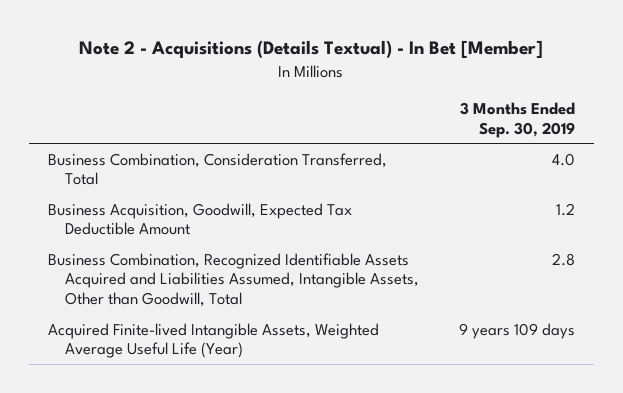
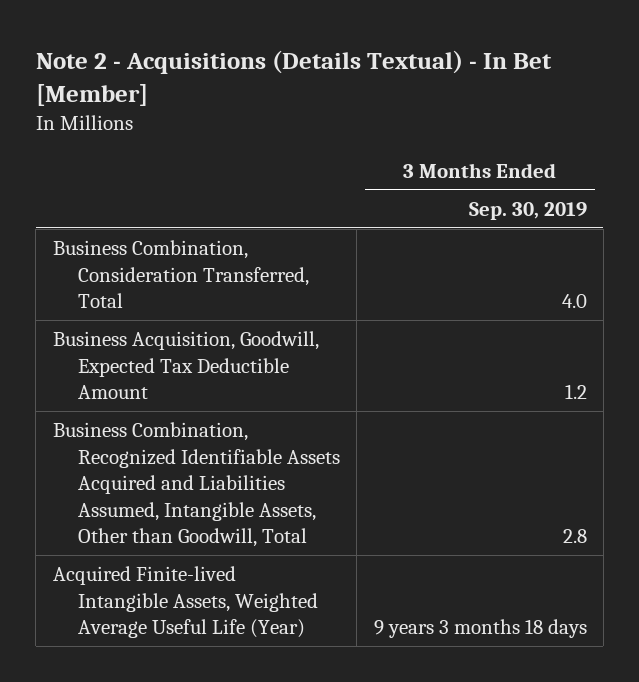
- Acquired Finite-lived Intangible Assets, Weighted Average Useful Life (Year) | 9 years 109 days
+ Acquired Finite-lived Intangible Assets, Weighted Average Useful Life (Year) | 9 years 3 months 18 days

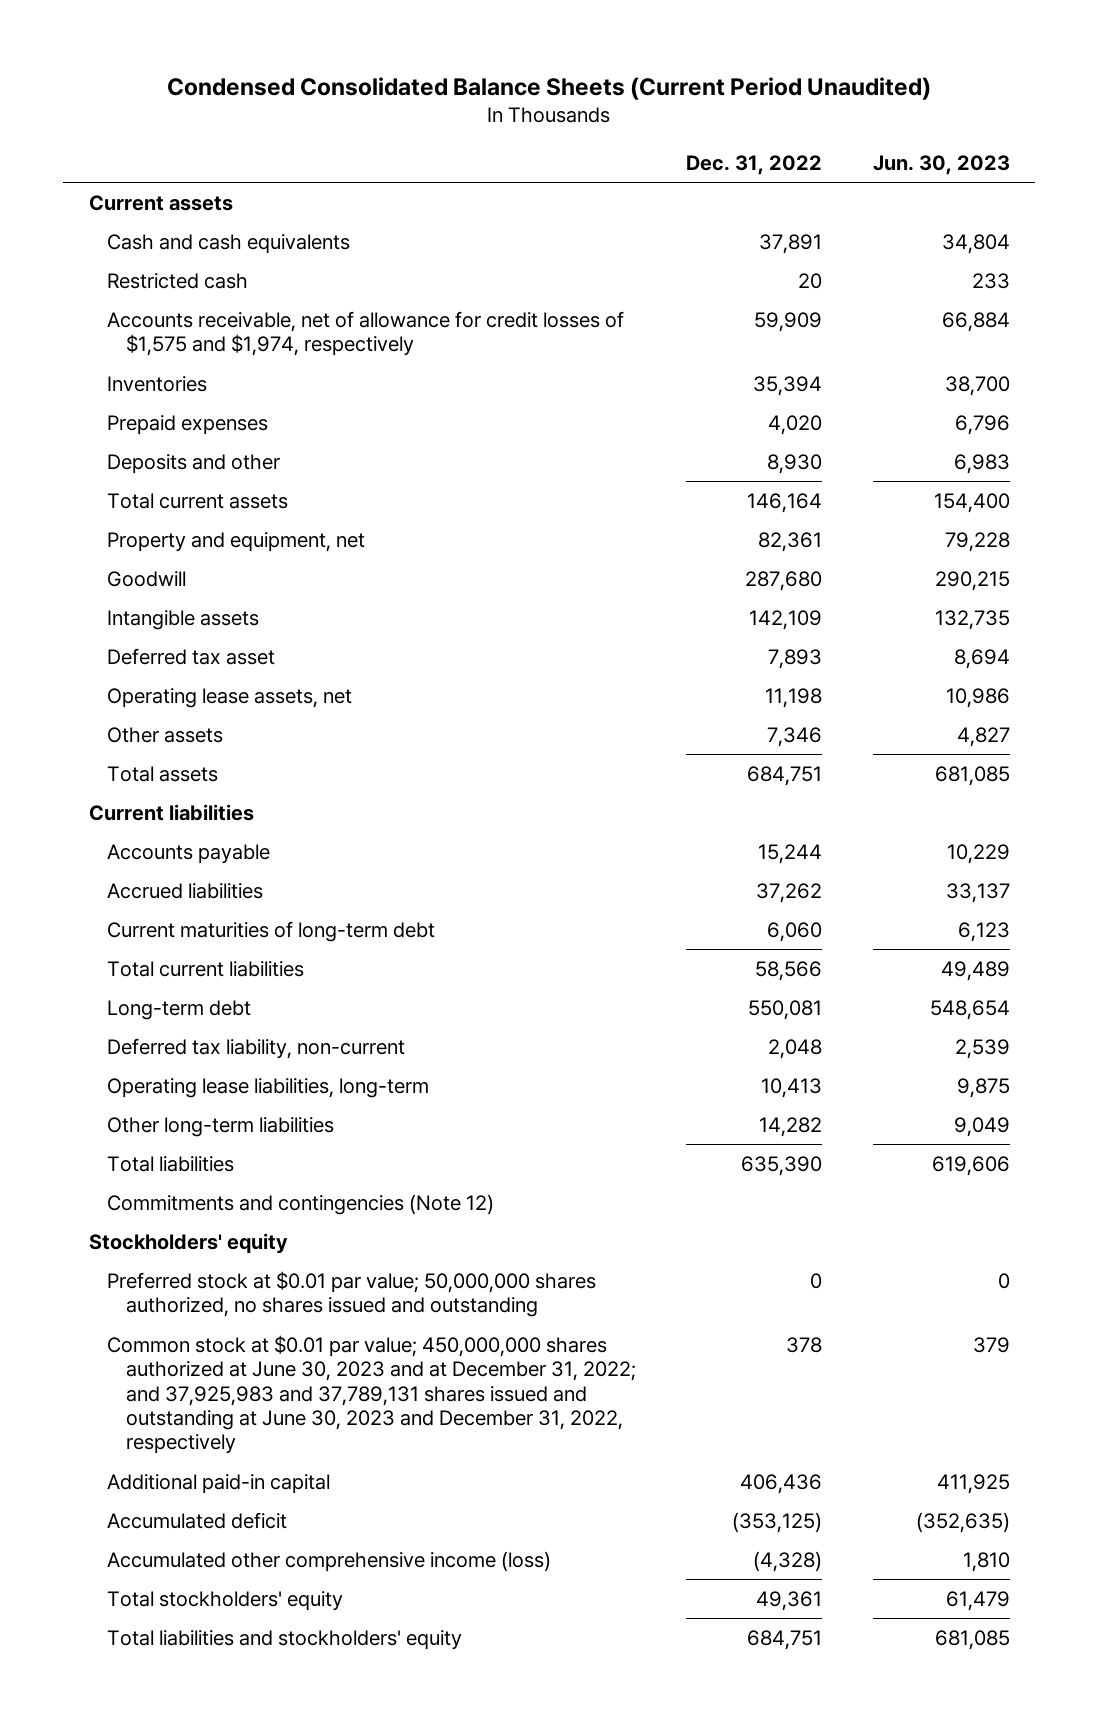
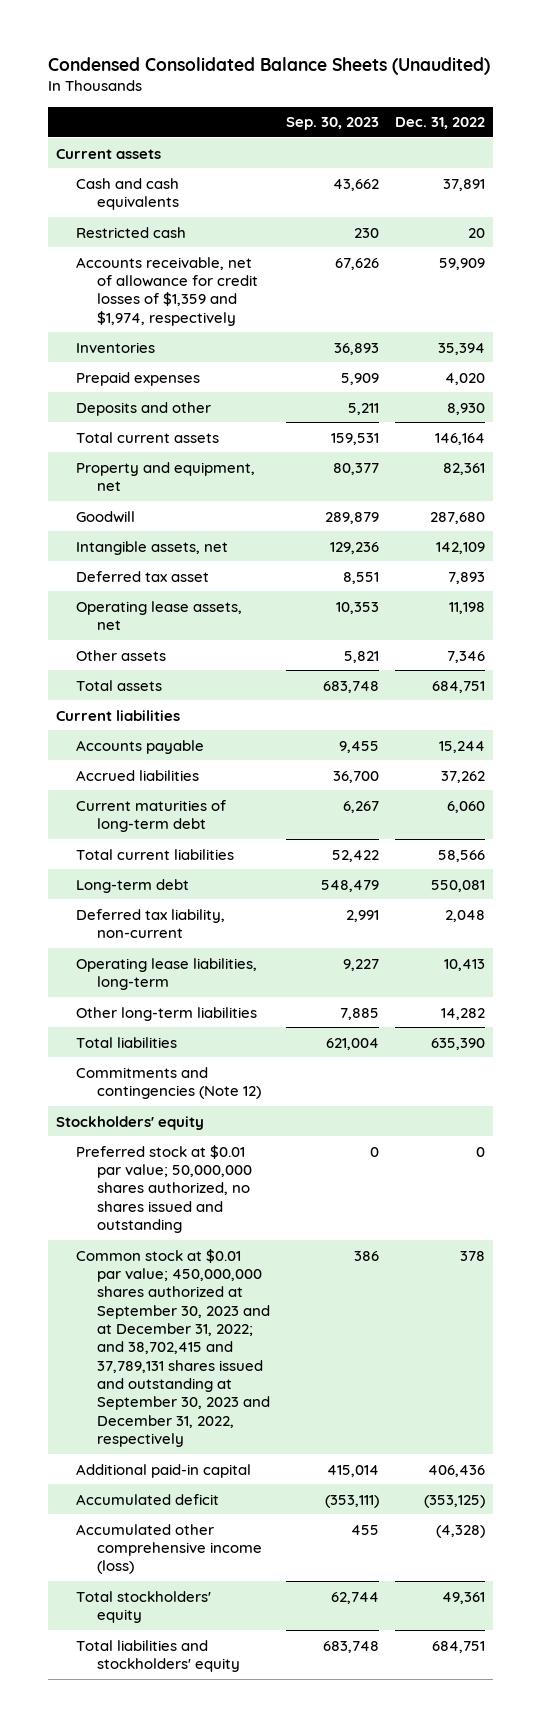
- Condensed Consolidated Balance Sheets (Current Period Unaudited)
+ Condensed Consolidated Balance Sheets (Unaudited)
- | Dec. 31, 2022 | Jun. 30, 2023
+ | Sep. 30, 2023 | Dec. 31, 2022
- Accounts receivable, net of allowance for credit losses of $1,575 and $1,974, respectively | 59,909 | 66,884
+ Accounts receivable, net of allowance for credit losses of $1,359 and $1,974, respectively | 67,626 | 59,909
- Intangible assets | 142,109 | 132,735
+ Intangible assets, net | 129,236 | 142,109
- Common stock at $0.01 par value; 450,000,000 shares authorized at June 30, 2023 and at December 31, 2022; and 37,925,983 and 37,789,131 shares issued and outstanding at June 30, 2023 and December 31, 2022, respectively | 378 | 379
+ Common stock at $0.01 par value; 450,000,000 shares authorized at September 30, 2023 and at December 31, 2022; and 38,702,415 and 37,789,131 shares issued and outstanding at September 30, 2023 and December 31, 2022, respectively | 386 | 378

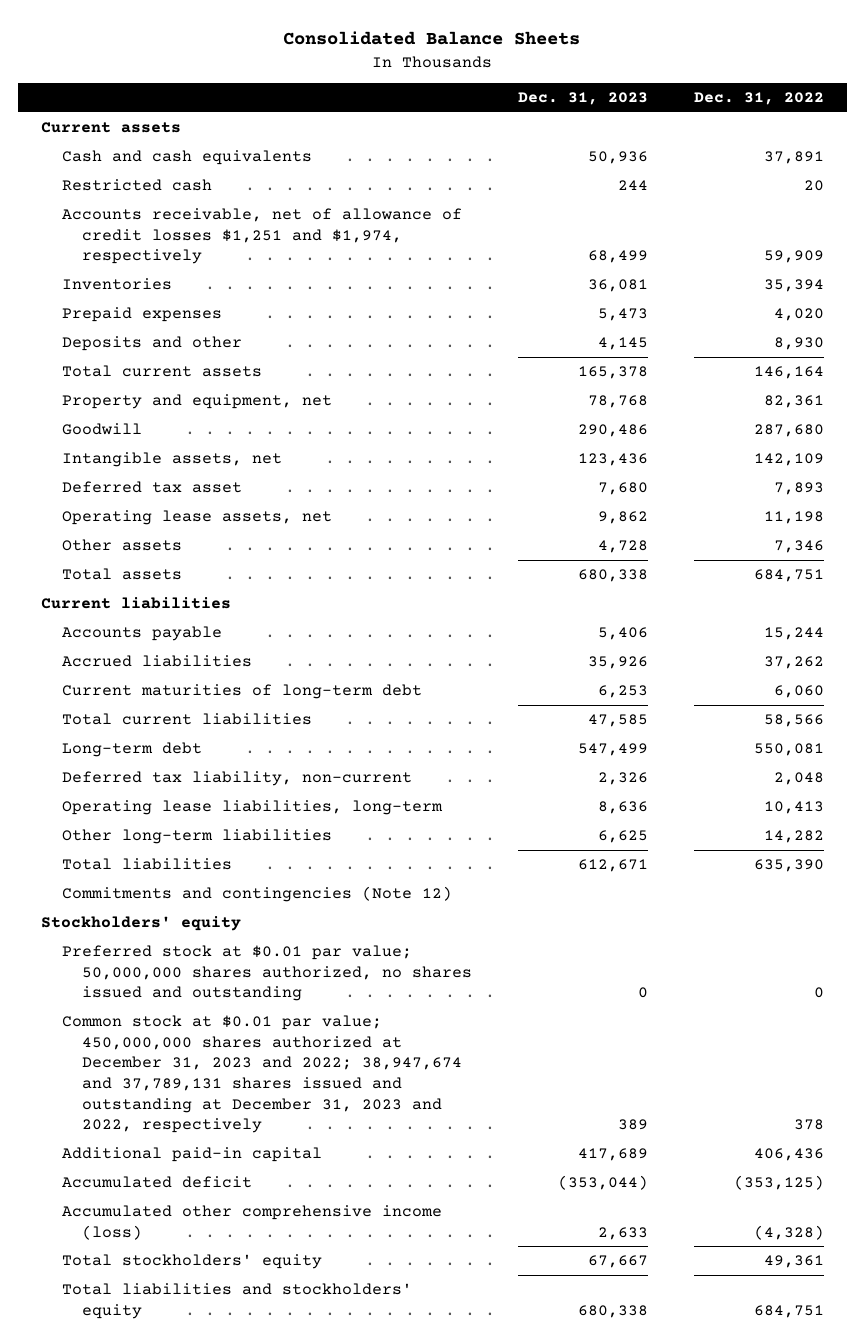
- Condensed Consolidated Balance Sheets (Unaudited)
+ Consolidated Balance Sheets
- | Sep. 30, 2023 | Dec. 31, 2022
+ | Dec. 31, 2023 | Dec. 31, 2022
- Accounts receivable, net of allowance for credit losses of $1,359 and $1,974, respectively | 67,626 | 59,909
+ Accounts receivable, net of allowance of credit losses $1,251 and $1,974, respectively | 68,499 | 59,909
- Common stock at $0.01 par value; 450,000,000 shares authorized at September 30, 2023 and at December 31, 2022; and 38,702,415 and 37,789,131 shares issued and outstanding at September 30, 2023 and December 31, 2022, respectively | 386 | 378
+ Common stock at $0.01 par value; 450,000,000 shares authorized at December 31, 2023 and 2022; 38,947,674 and 37,789,131 shares issued and outstanding at December 31, 2023 and 2022, respectively | 389 | 378

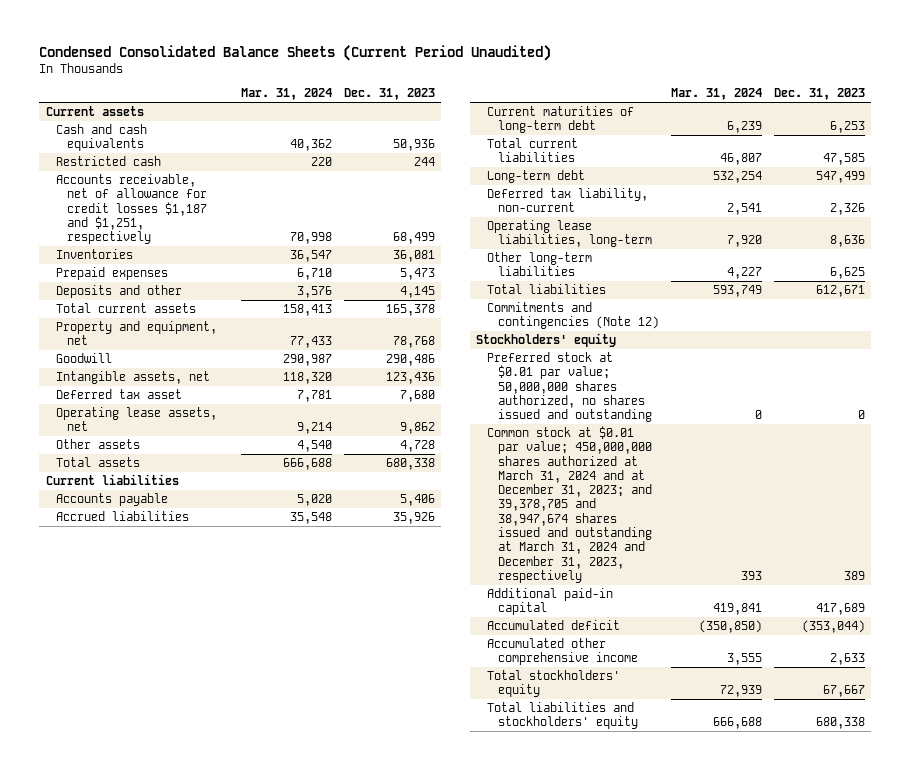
- Consolidated Balance Sheets
+ Condensed Consolidated Balance Sheets (Current Period Unaudited)
- | Dec. 31, 2023 | Dec. 31, 2022
+ | Mar. 31, 2024 | Dec. 31, 2023
- Accounts receivable, net of allowance of credit losses $1,251 and $1,974, respectively | 68,499 | 59,909
+ Accounts receivable, net of allowance for credit losses $1,187 and $1,251, respectively | 70,998 | 68,499
- Common stock at $0.01 par value; 450,000,000 shares authorized at December 31, 2023 and 2022; 38,947,674 and 37,789,131 shares issued and outstanding at December 31, 2023 and 2022, respectively | 389 | 378
+ Common stock at $0.01 par value; 450,000,000 shares authorized at March 31, 2024 and at December 31, 2023; and 39,378,705 and 38,947,674 shares issued and outstanding at March 31, 2024 and December 31, 2023, respectively | 393 | 389
- Accumulated other comprehensive income (loss) | 2,633 | (4,328)
+ Accumulated other comprehensive income | 3,555 | 2,633

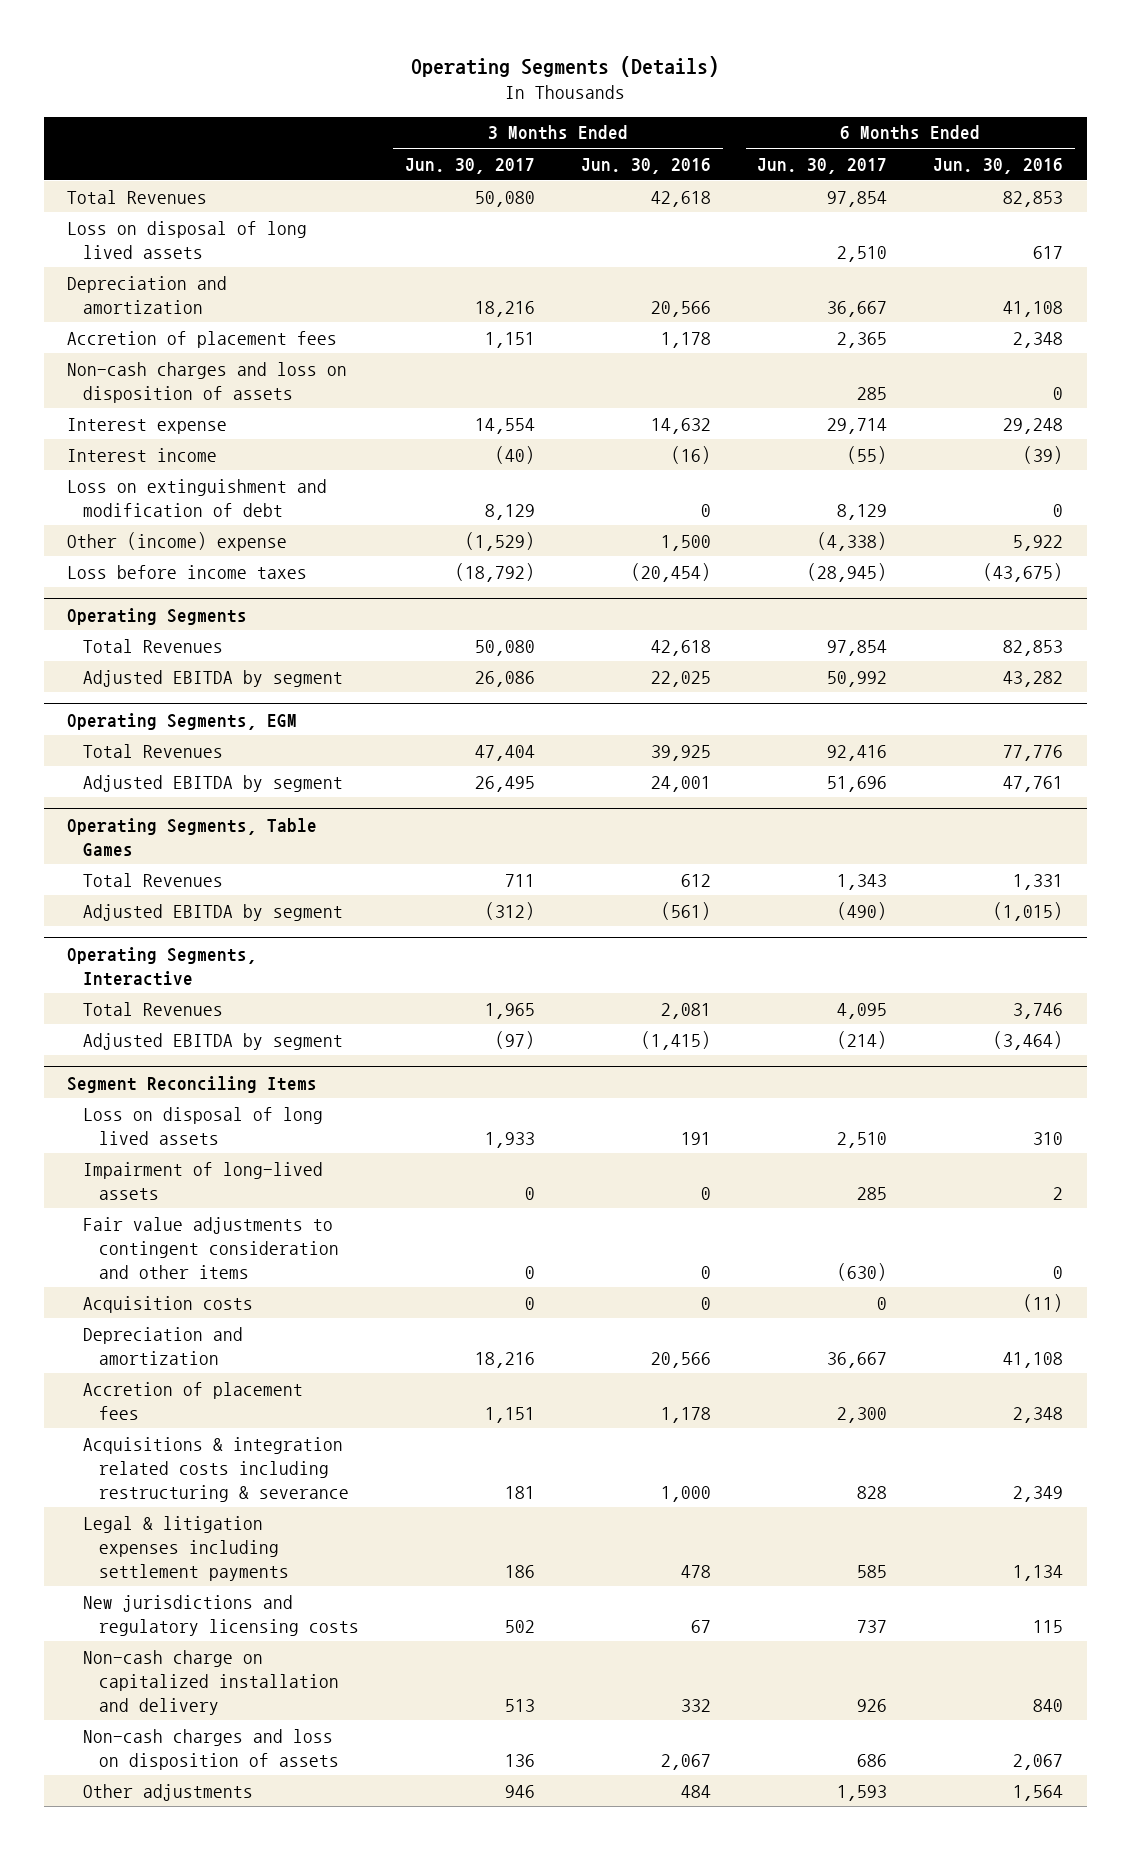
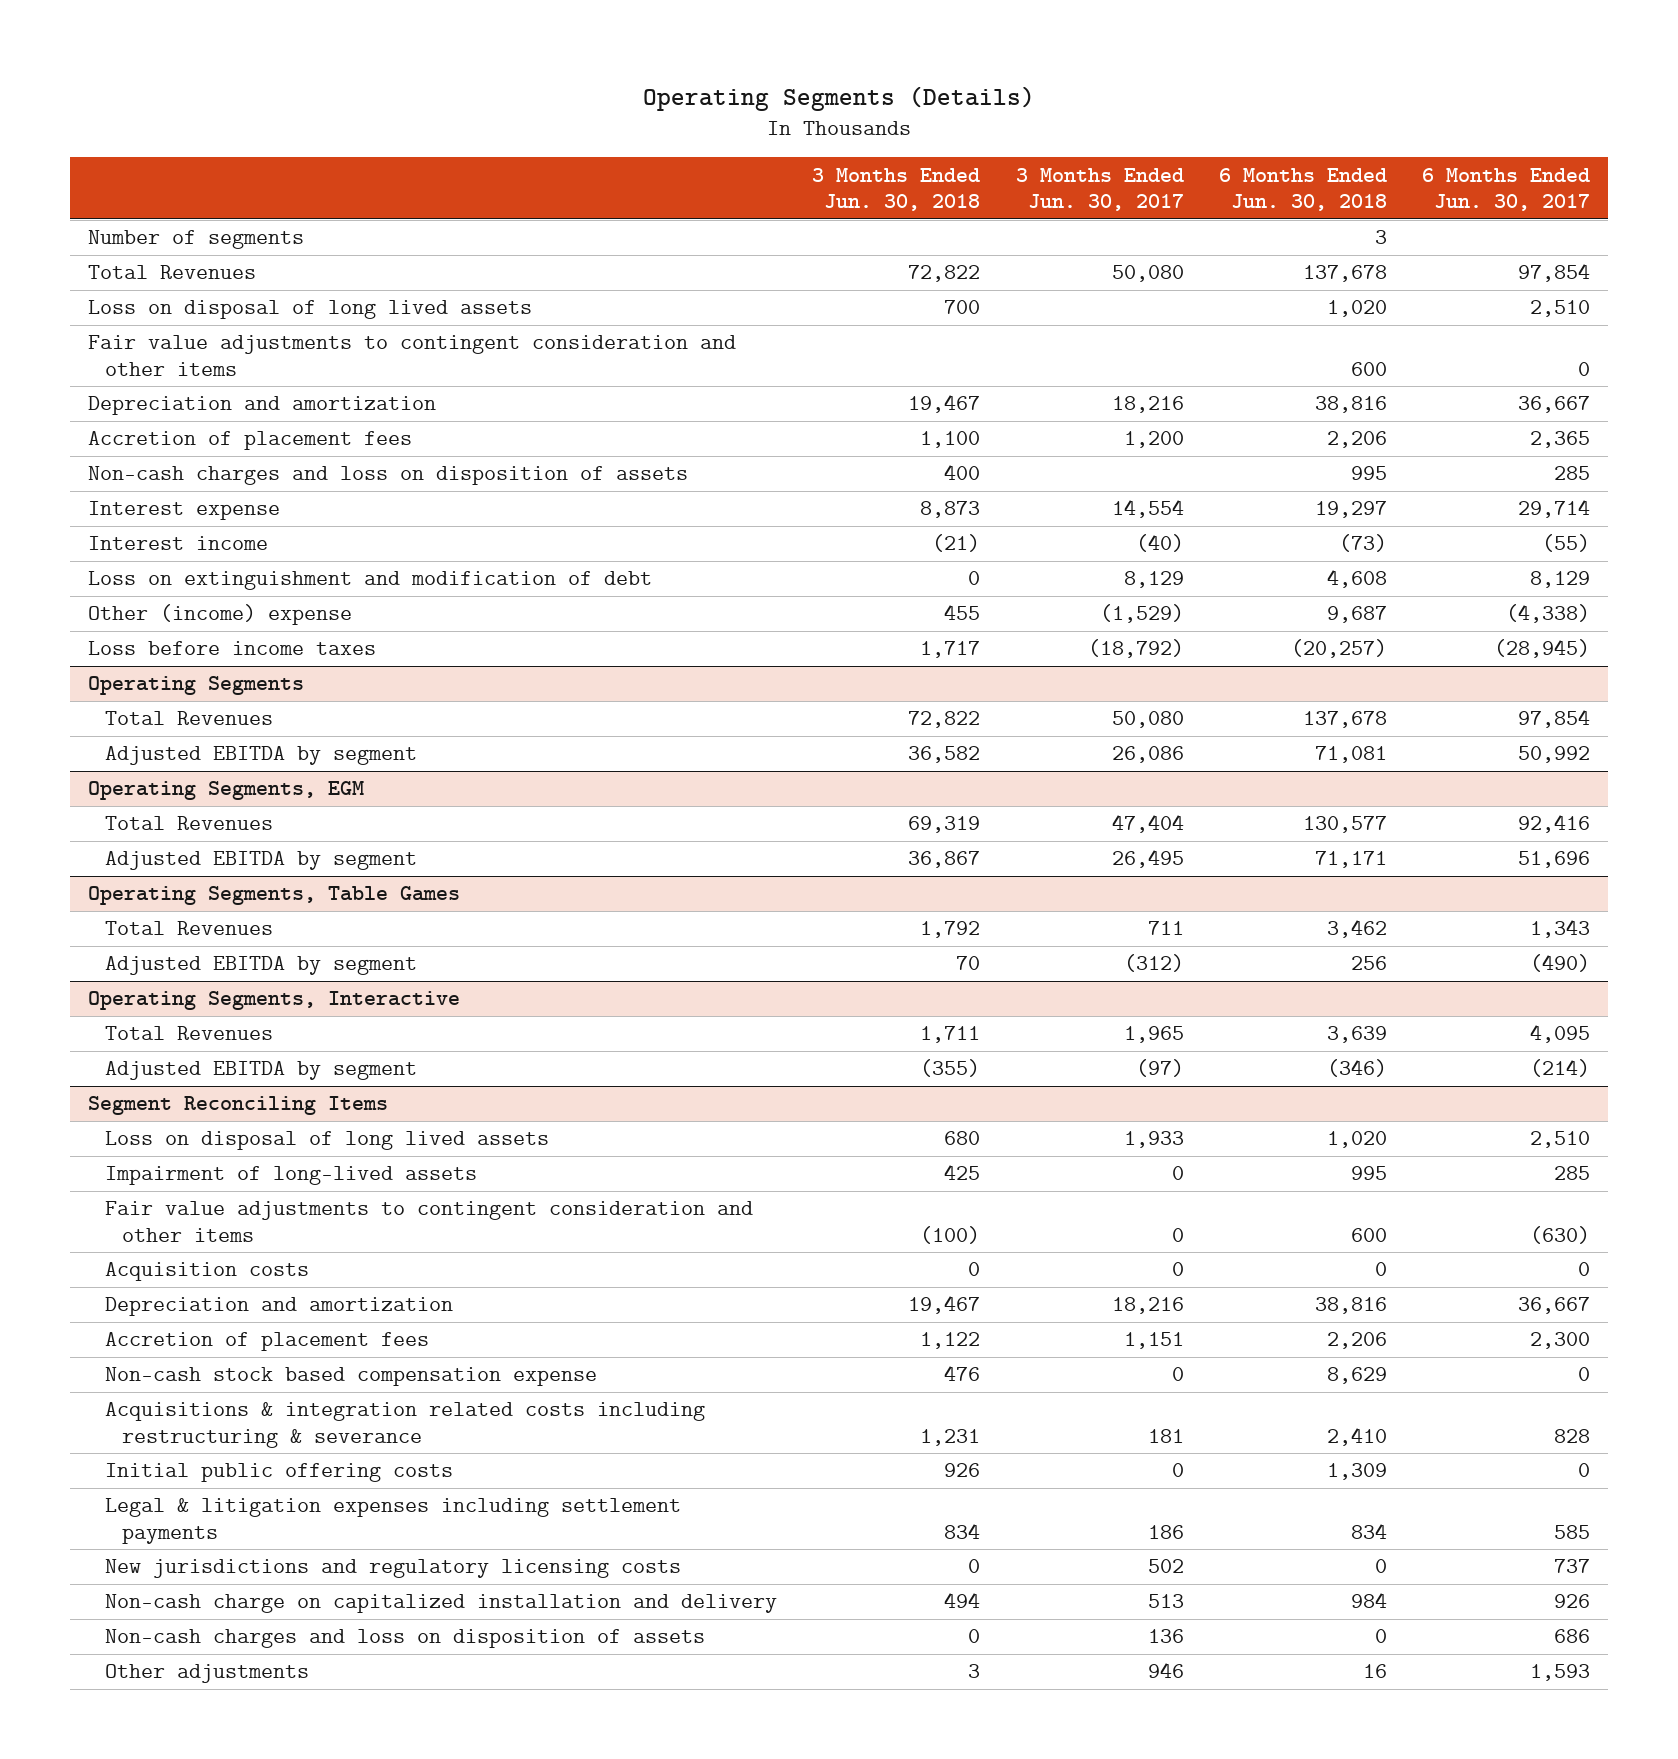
- | 3 Months Ended Jun. 30, 2017 | 3 Months Ended Jun. 30, 2016 | 6 Months Ended Jun. 30, 2017 | 6 Months Ended Jun. 30, 2016
+ | 3 Months Ended Jun. 30, 2018 | 3 Months Ended Jun. 30, 2017 | 6 Months Ended Jun. 30, 2018 | 6 Months Ended Jun. 30, 2017
+ Number of segments | | | 3 |
+ Fair value adjustments to contingent consideration and other items | | | 600 | 0
- Accretion of placement fees | 1,151 | 1,178 | 2,365 | 2,348
+ Accretion of placement fees | 1,100 | 1,200 | 2,206 | 2,365
@ Segment Reconciling Items
+ Non-cash stock based compensation expense | 476 | 0 | 8,629 | 0
+ Initial public offering costs | 926 | 0 | 1,309 | 0

